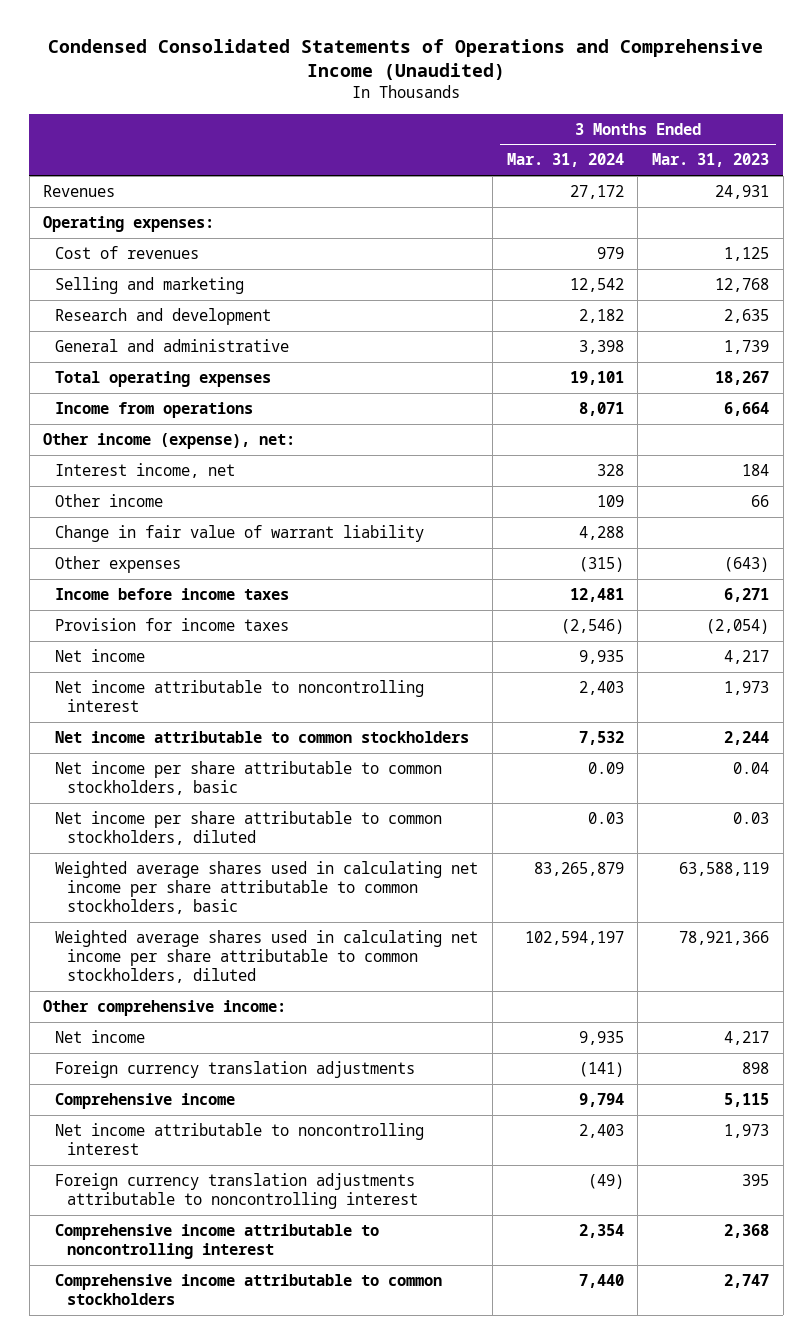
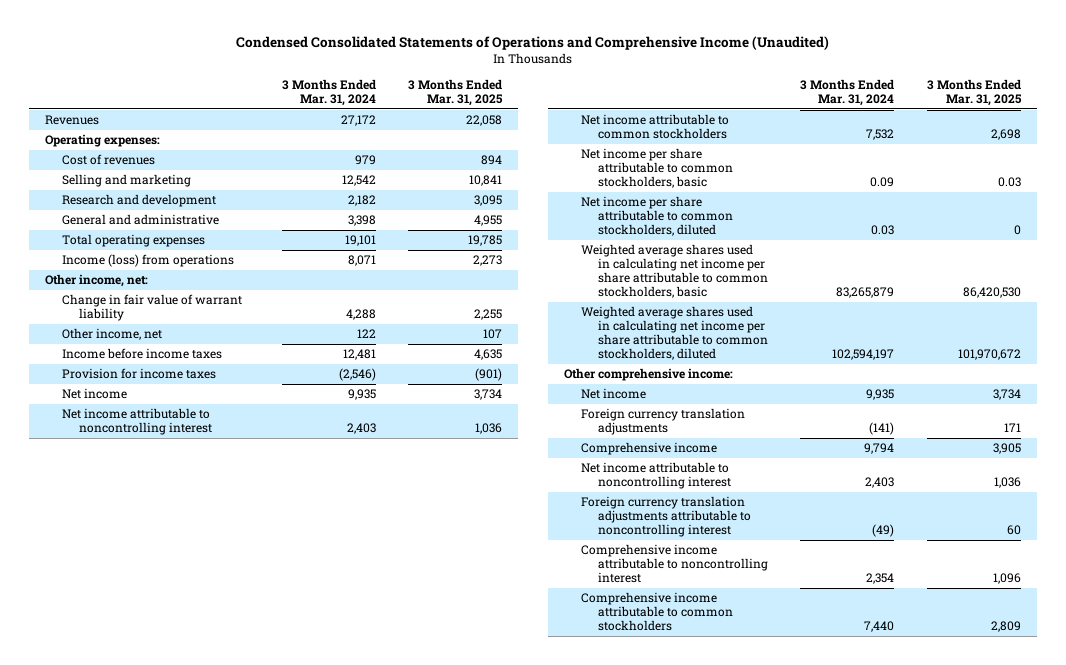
- | 3 Months Ended Mar. 31, 2024 | 3 Months Ended Mar. 31, 2023
+ | 3 Months Ended Mar. 31, 2024 | 3 Months Ended Mar. 31, 2025
- Income from operations | 8,071 | 6,664
- Other income (expense), net:
- Interest income, net | 328 | 184
- Other income | 109 | 66
+ Income (loss) from operations | 8,071 | 2,273
+ Other income, net:
- Other expenses | (315) | (643)
+ Other income, net | 122 | 107

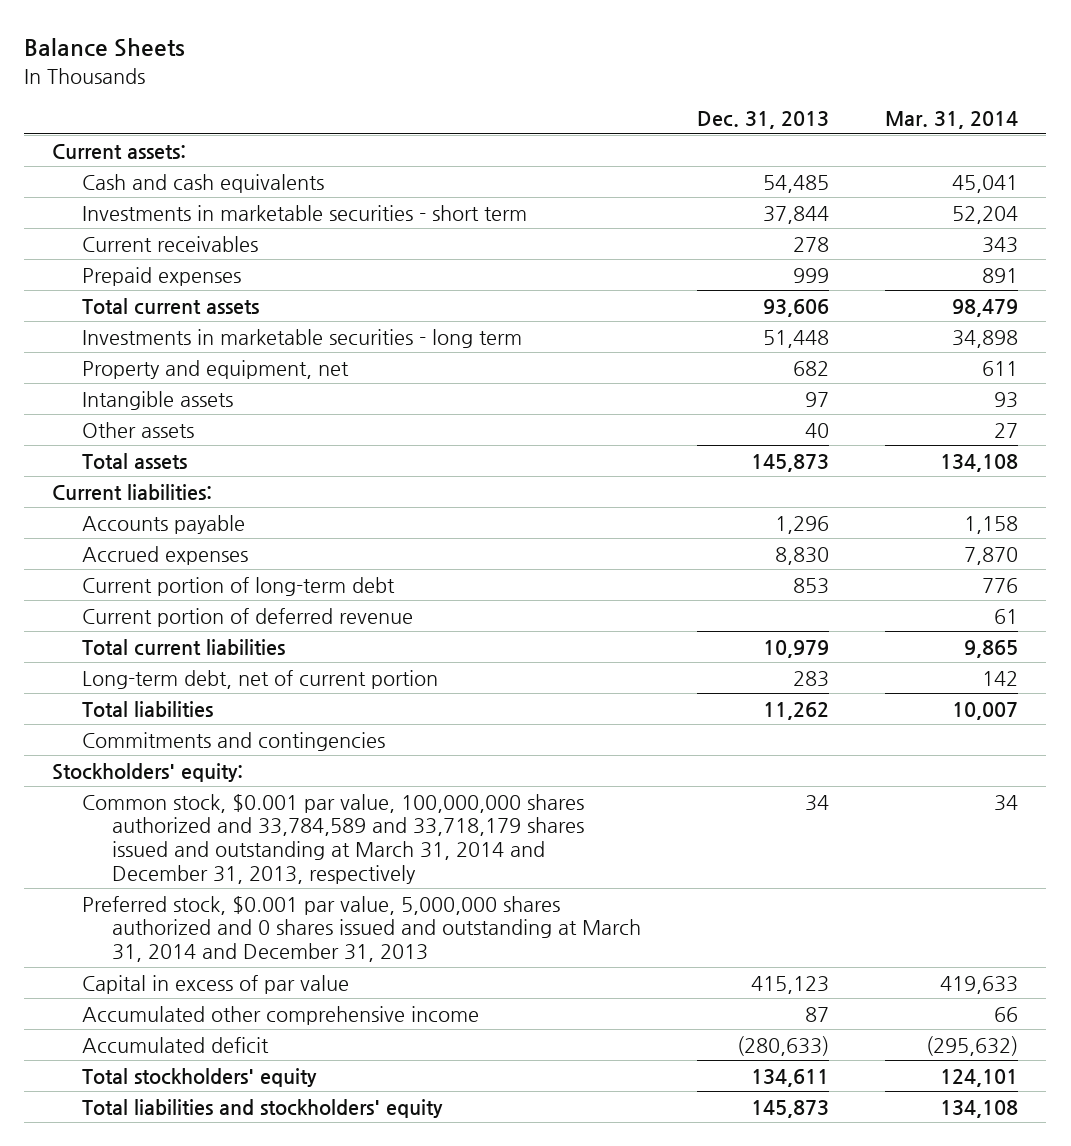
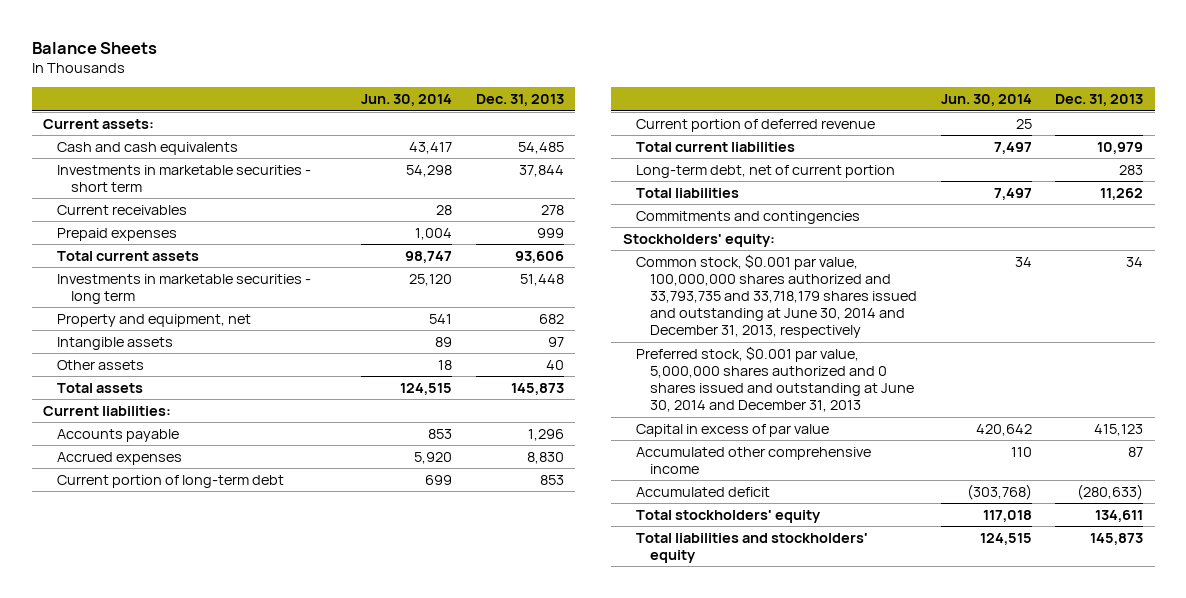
- | Dec. 31, 2013 | Mar. 31, 2014
+ | Jun. 30, 2014 | Dec. 31, 2013
- Common stock, $0.001 par value, 100,000,000 shares authorized and 33,784,589 and 33,718,179 shares issued and outstanding at March 31, 2014 and December 31, 2013, respectively | 34 | 34
- Preferred stock, $0.001 par value, 5,000,000 shares authorized and 0 shares issued and outstanding at March 31, 2014 and December 31, 2013
+ Common stock, $0.001 par value, 100,000,000 shares authorized and 33,793,735 and 33,718,179 shares issued and outstanding at June 30, 2014 and December 31, 2013, respectively | 34 | 34
+ Preferred stock, $0.001 par value, 5,000,000 shares authorized and 0 shares issued and outstanding at June 30, 2014 and December 31, 2013

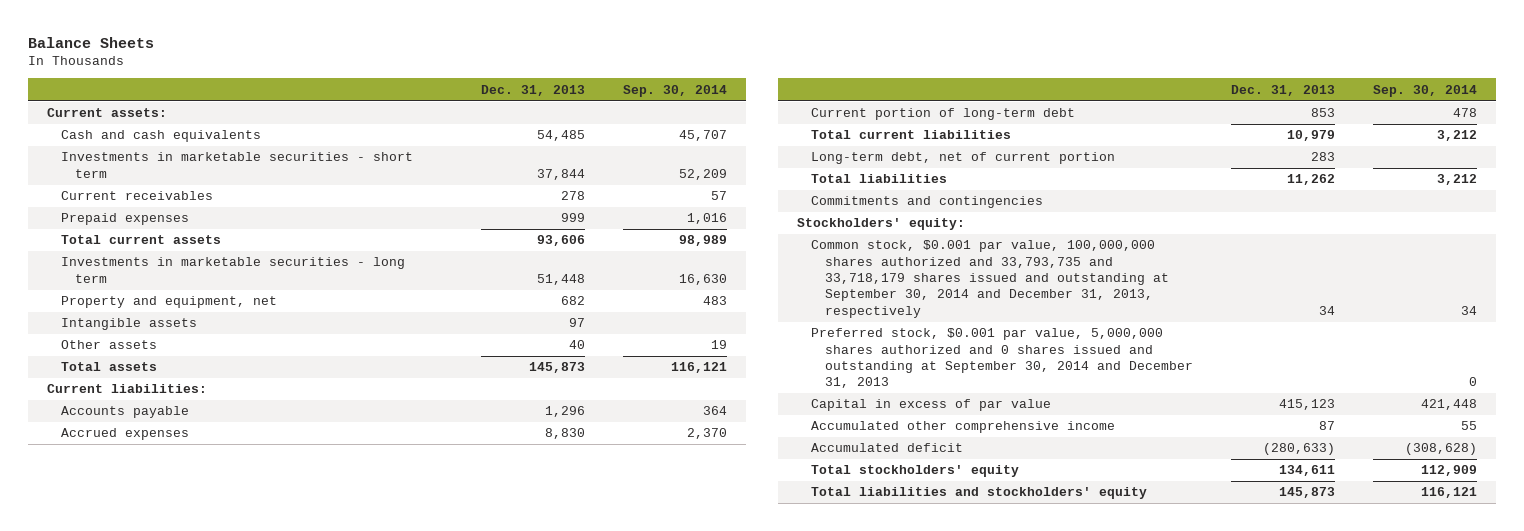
- | Jun. 30, 2014 | Dec. 31, 2013
+ | Dec. 31, 2013 | Sep. 30, 2014
- Current portion of deferred revenue | 25 |
- Common stock, $0.001 par value, 100,000,000 shares authorized and 33,793,735 and 33,718,179 shares issued and outstanding at June 30, 2014 and December 31, 2013, respectively | 34 | 34
- Preferred stock, $0.001 par value, 5,000,000 shares authorized and 0 shares issued and outstanding at June 30, 2014 and December 31, 2013
+ Common stock, $0.001 par value, 100,000,000 shares authorized and 33,793,735 and 33,718,179 shares issued and outstanding at September 30, 2014 and December 31, 2013, respectively | 34 | 34
+ Preferred stock, $0.001 par value, 5,000,000 shares authorized and 0 shares issued and outstanding at September 30, 2014 and December 31, 2013 | | 0

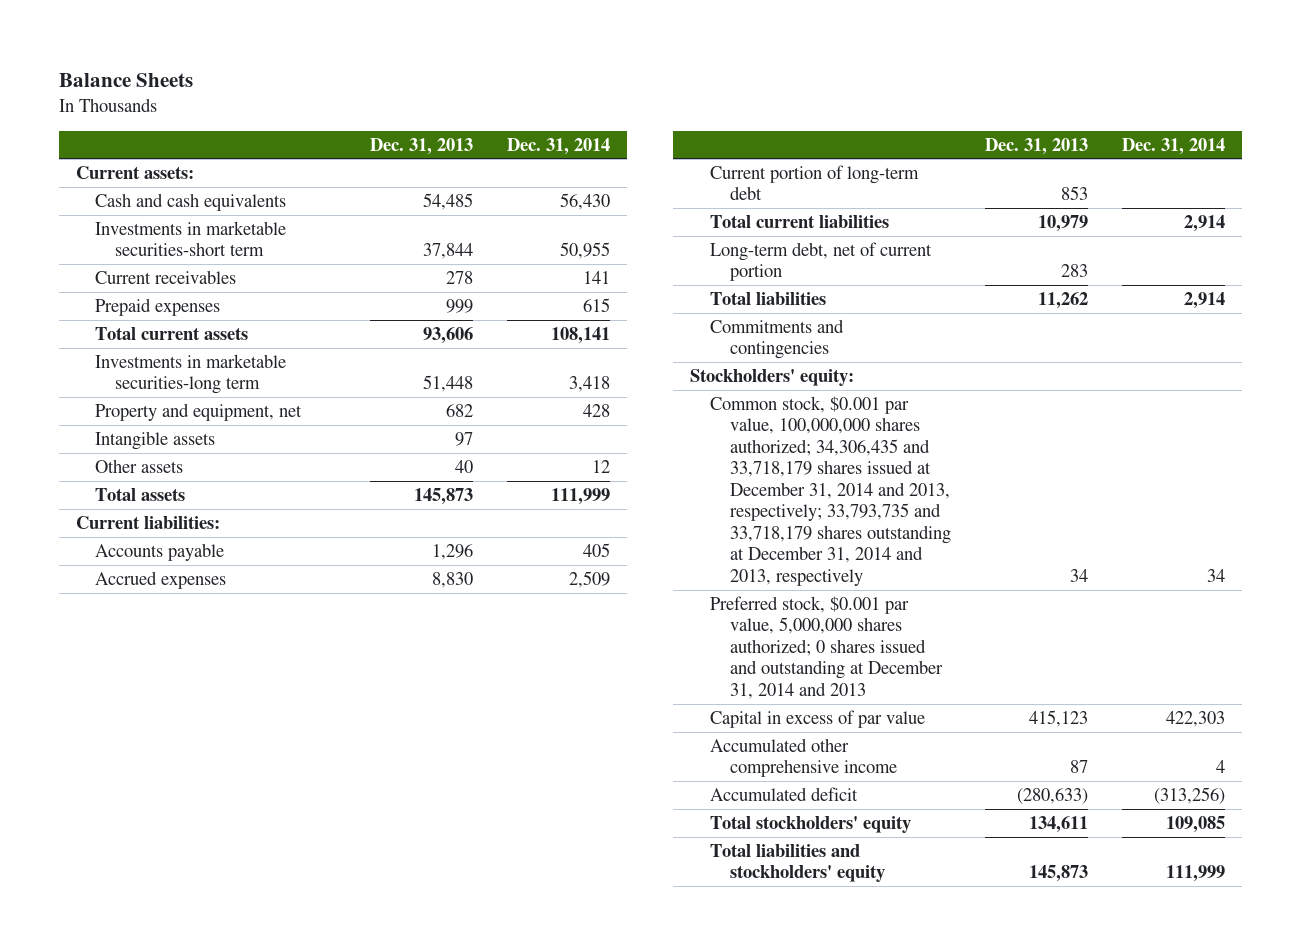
- | Dec. 31, 2013 | Sep. 30, 2014
+ | Dec. 31, 2013 | Dec. 31, 2014
- Investments in marketable securities - short term | 37,844 | 52,209
+ Investments in marketable securities-short term | 37,844 | 50,955
- Investments in marketable securities - long term | 51,448 | 16,630
+ Investments in marketable securities-long term | 51,448 | 3,418
- Common stock, $0.001 par value, 100,000,000 shares authorized and 33,793,735 and 33,718,179 shares issued and outstanding at September 30, 2014 and December 31, 2013, respectively | 34 | 34
- Preferred stock, $0.001 par value, 5,000,000 shares authorized and 0 shares issued and outstanding at September 30, 2014 and December 31, 2013 | | 0
+ Common stock, $0.001 par value, 100,000,000 shares authorized; 34,306,435 and 33,718,179 shares issued at December 31, 2014 and 2013, respectively; 33,793,735 and 33,718,179 shares outstanding at December 31, 2014 and 2013, respectively | 34 | 34
+ Preferred stock, $0.001 par value, 5,000,000 shares authorized; 0 shares issued and outstanding at December 31, 2014 and 2013

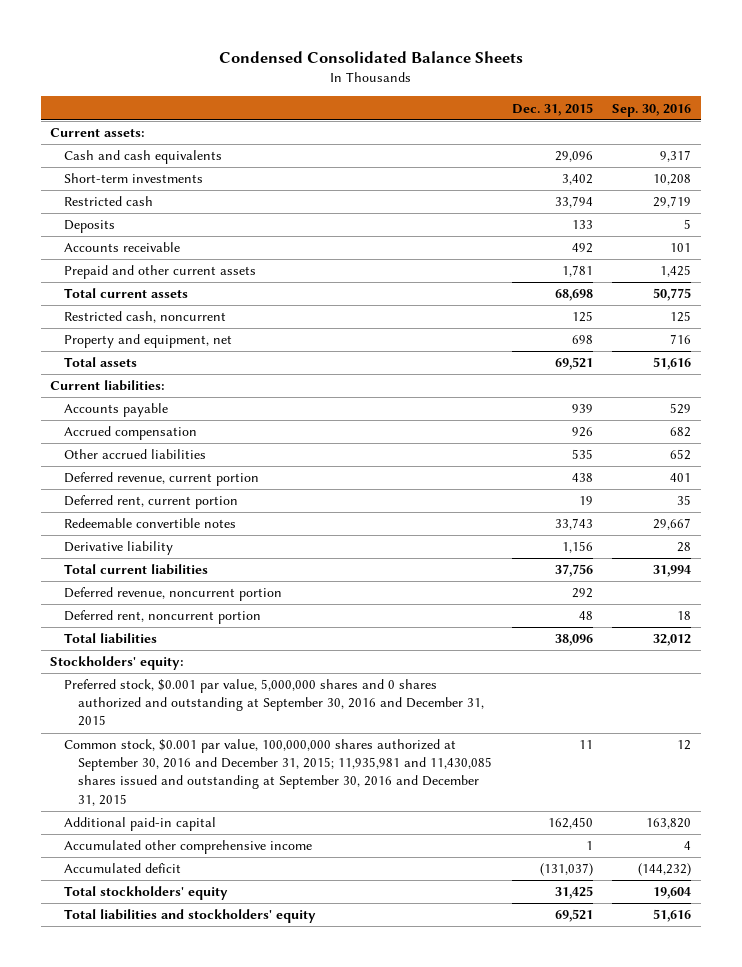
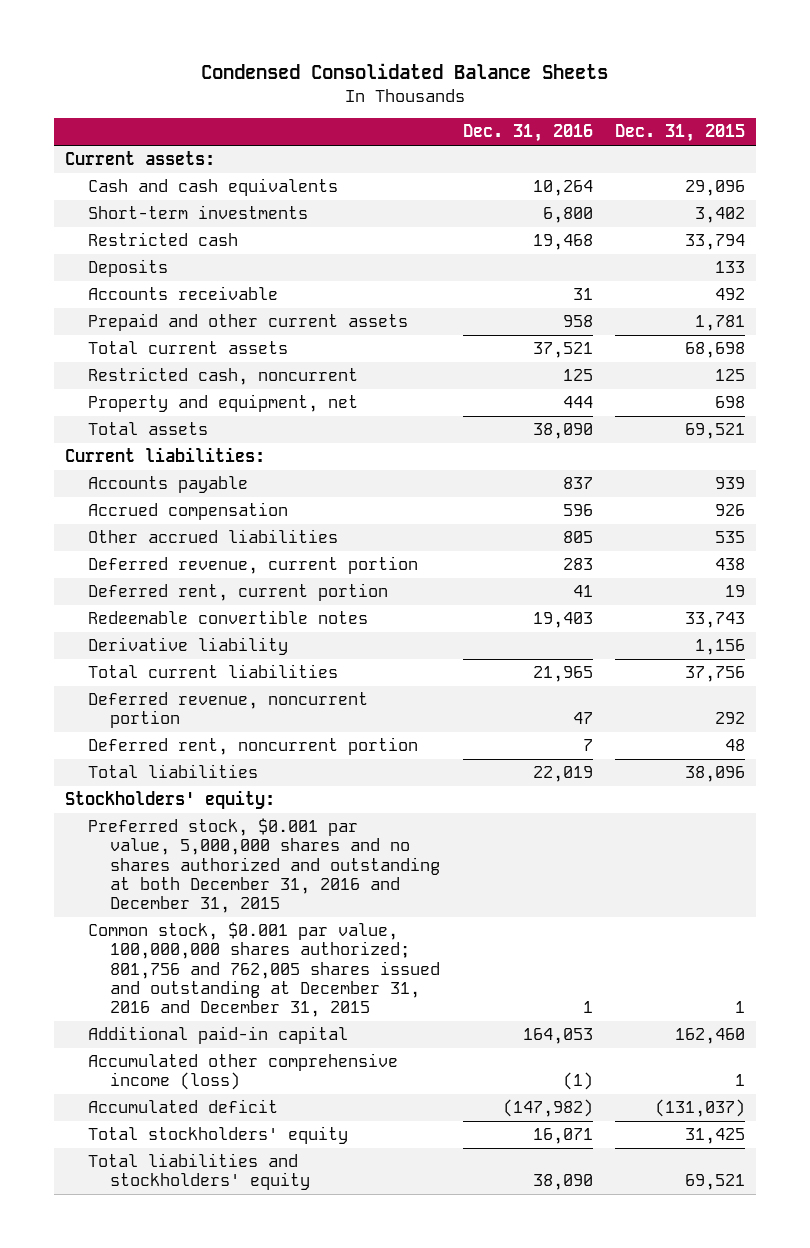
- | Dec. 31, 2015 | Sep. 30, 2016
+ | Dec. 31, 2016 | Dec. 31, 2015
- Preferred stock, $0.001 par value, 5,000,000 shares and 0 shares authorized and outstanding at September 30, 2016 and December 31, 2015
- Common stock, $0.001 par value, 100,000,000 shares authorized at September 30, 2016 and December 31, 2015; 11,935,981 and 11,430,085 shares issued and outstanding at September 30, 2016 and December 31, 2015 | 11 | 12
- Additional paid-in capital | 162,450 | 163,820
- Accumulated other comprehensive income | 1 | 4
+ Preferred stock, $0.001 par value, 5,000,000 shares and no shares authorized and outstanding at both December 31, 2016 and December 31, 2015
+ Common stock, $0.001 par value, 100,000,000 shares authorized; 801,756 and 762,005 shares issued and outstanding at December 31, 2016 and December 31, 2015 | 1 | 1
+ Additional paid-in capital | 164,053 | 162,460
+ Accumulated other comprehensive income (loss) | (1) | 1

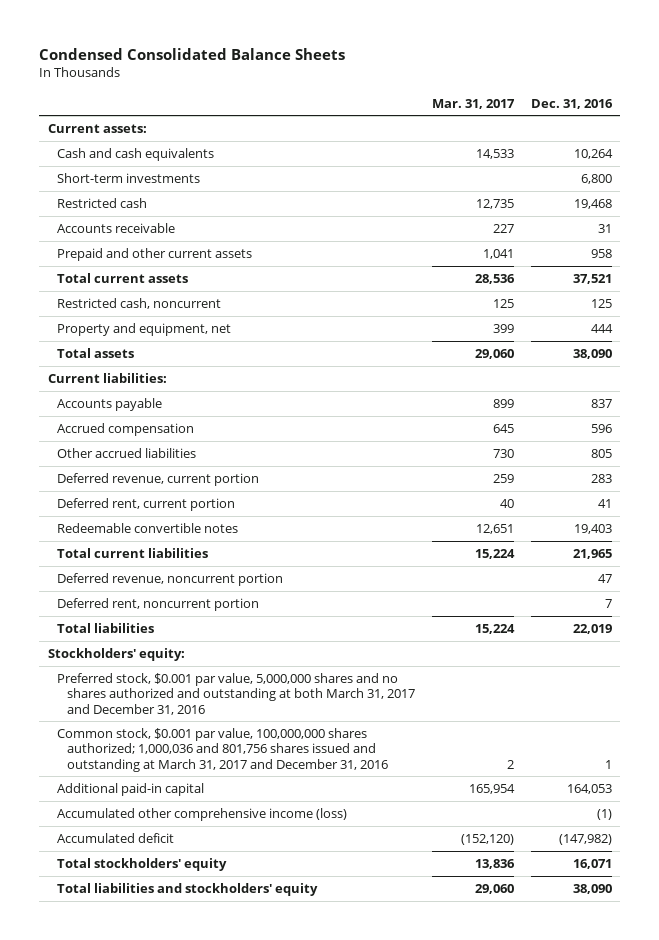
- | Dec. 31, 2016 | Dec. 31, 2015
+ | Mar. 31, 2017 | Dec. 31, 2016
- Deposits | | 133
- Derivative liability | | 1,156
- Preferred stock, $0.001 par value, 5,000,000 shares and no shares authorized and outstanding at both December 31, 2016 and December 31, 2015
- Common stock, $0.001 par value, 100,000,000 shares authorized; 801,756 and 762,005 shares issued and outstanding at December 31, 2016 and December 31, 2015 | 1 | 1
+ Preferred stock, $0.001 par value, 5,000,000 shares and no shares authorized and outstanding at both March 31, 2017 and December 31, 2016
+ Common stock, $0.001 par value, 100,000,000 shares authorized; 1,000,036 and 801,756 shares issued and outstanding at March 31, 2017 and December 31, 2016 | 2 | 1

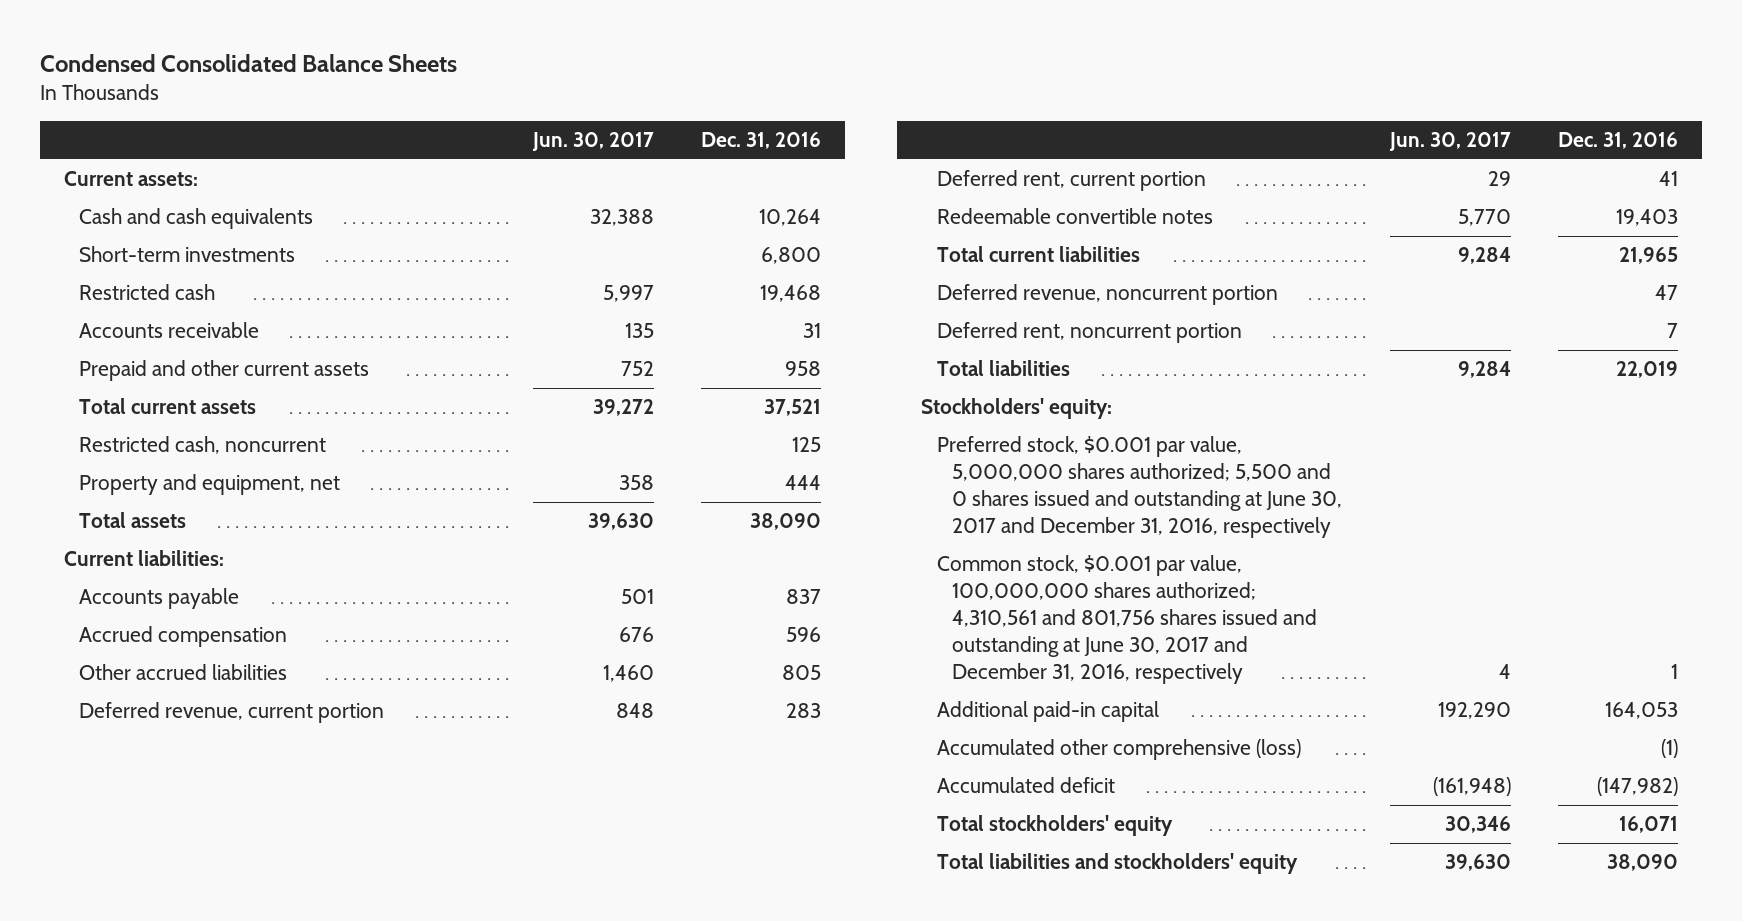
- | Mar. 31, 2017 | Dec. 31, 2016
+ | Jun. 30, 2017 | Dec. 31, 2016
- Preferred stock, $0.001 par value, 5,000,000 shares and no shares authorized and outstanding at both March 31, 2017 and December 31, 2016
- Common stock, $0.001 par value, 100,000,000 shares authorized; 1,000,036 and 801,756 shares issued and outstanding at March 31, 2017 and December 31, 2016 | 2 | 1
+ Preferred stock, $0.001 par value, 5,000,000 shares authorized; 5,500 and 0 shares issued and outstanding at June 30, 2017 and December 31, 2016, respectively
+ Common stock, $0.001 par value, 100,000,000 shares authorized; 4,310,561 and 801,756 shares issued and outstanding at June 30, 2017 and December 31, 2016, respectively | 4 | 1
- Accumulated other comprehensive income (loss) | | (1)
+ Accumulated other comprehensive (loss) | | (1)

